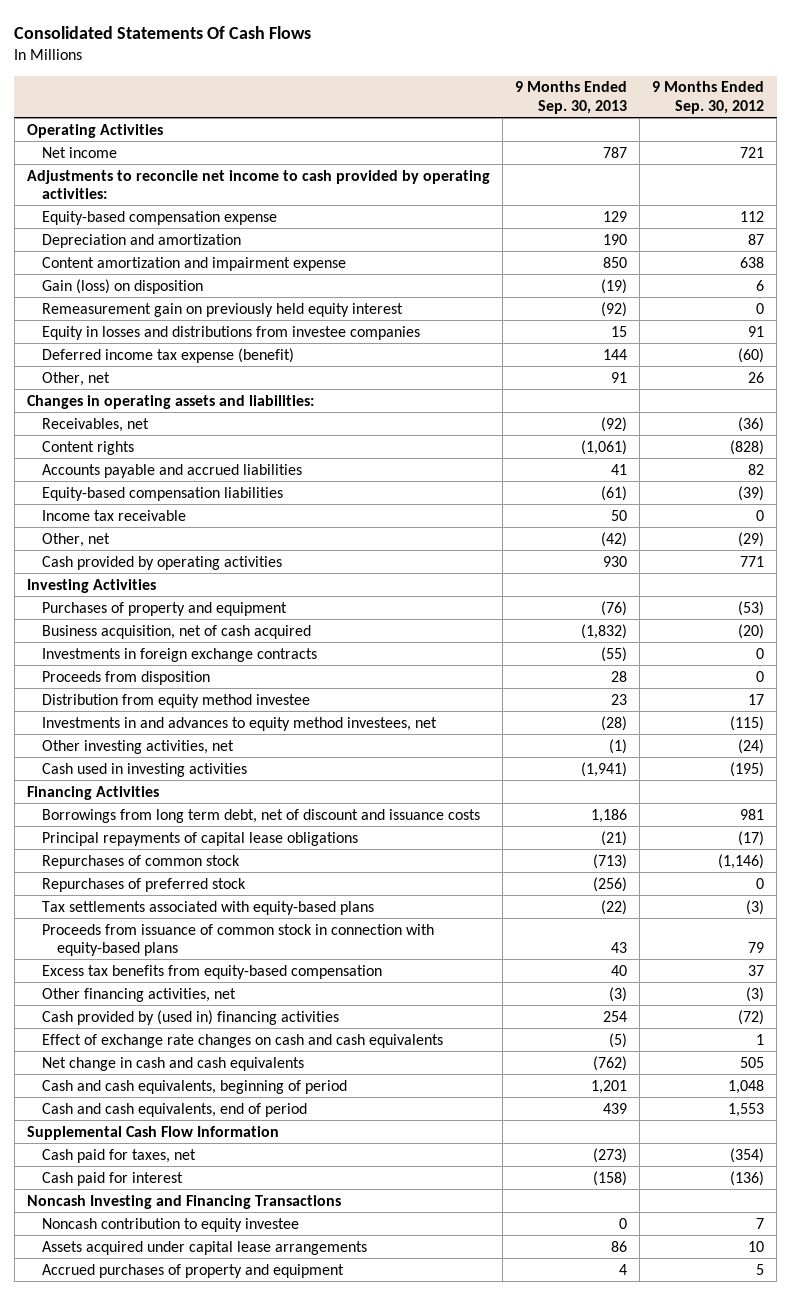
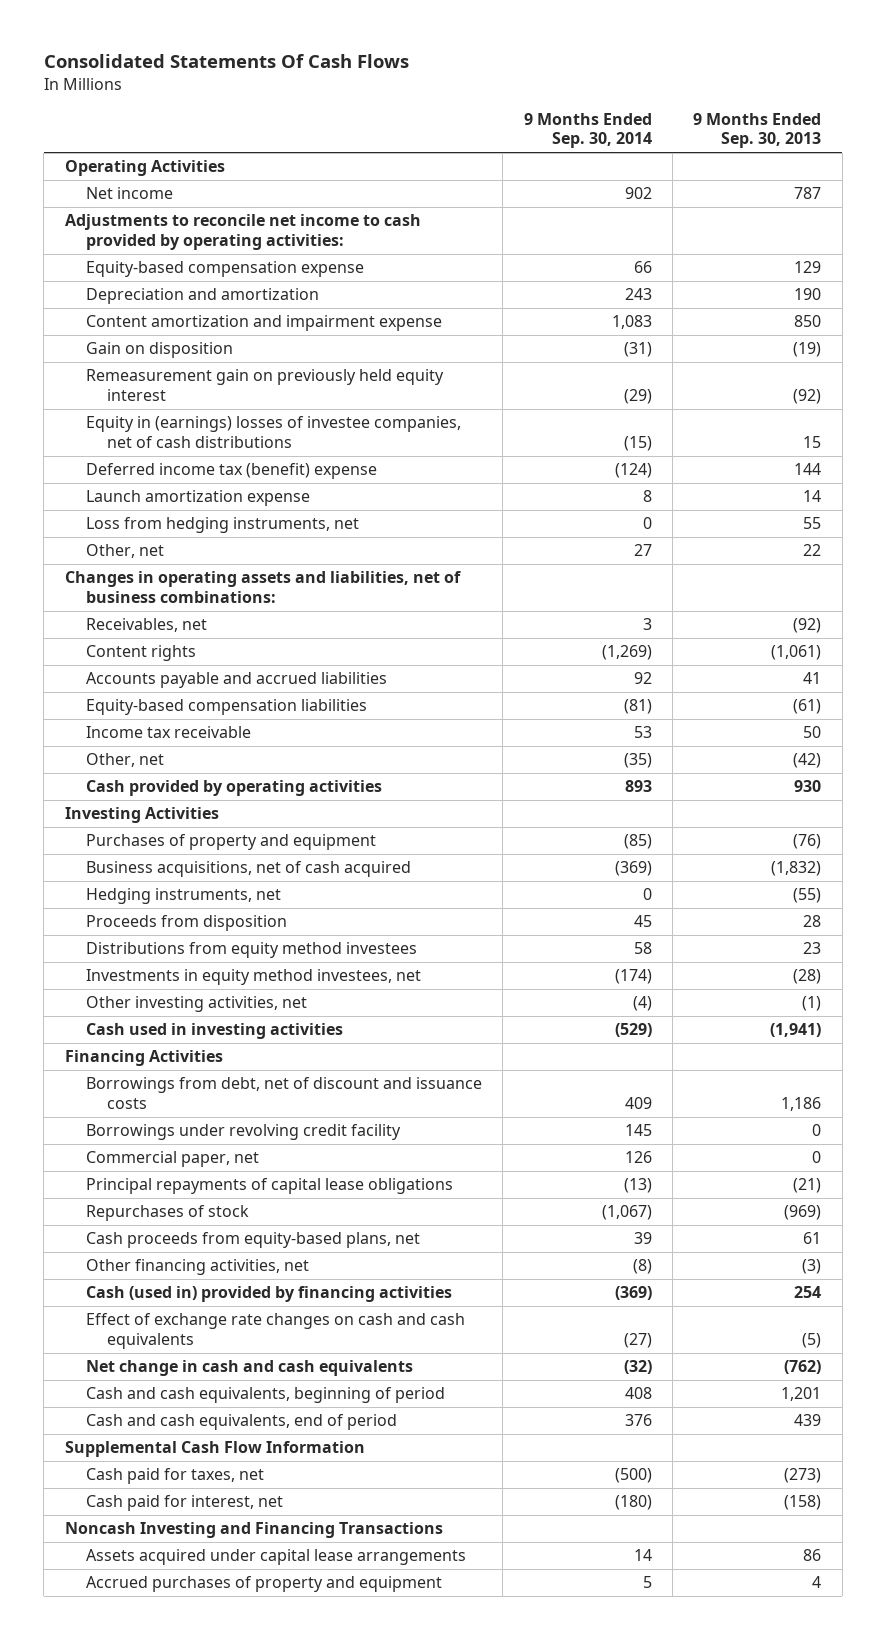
- | 9 Months Ended Sep. 30, 2013 | 9 Months Ended Sep. 30, 2012
+ | 9 Months Ended Sep. 30, 2014 | 9 Months Ended Sep. 30, 2013
- Gain (loss) on disposition | (19) | 6
+ Gain on disposition | (31) | (19)
- Equity in losses and distributions from investee companies | 15 | 91
- Deferred income tax expense (benefit) | 144 | (60)
- Other, net | 91 | 26
- Changes in operating assets and liabilities:
+ Equity in (earnings) losses of investee companies, net of cash distributions | (15) | 15
+ Deferred income tax (benefit) expense | (124) | 144
+ Launch amortization expense | 8 | 14
+ Loss from hedging instruments, net | 0 | 55
+ Other, net | 27 | 22
+ Changes in operating assets and liabilities, net of business combinations:
- Business acquisition, net of cash acquired | (1,832) | (20)
- Investments in foreign exchange contracts | (55) | 0
+ Business acquisitions, net of cash acquired | (369) | (1,832)
+ Hedging instruments, net | 0 | (55)
- Distribution from equity method investee | 23 | 17
- Investments in and advances to equity method investees, net | (28) | (115)
+ Distributions from equity method investees | 58 | 23
+ Investments in equity method investees, net | (174) | (28)
- Borrowings from long term debt, net of discount and issuance costs | 1,186 | 981
+ Borrowings from debt, net of discount and issuance costs | 409 | 1,186
+ Borrowings under revolving credit facility | 145 | 0
+ Commercial paper, net | 126 | 0
- Repurchases of common stock | (713) | (1,146)
- Repurchases of preferred stock | (256) | 0
- Tax settlements associated with equity-based plans | (22) | (3)
- Proceeds from issuance of common stock in connection with equity-based plans | 43 | 79
- Excess tax benefits from equity-based compensation | 40 | 37
+ Repurchases of stock | (1,067) | (969)
+ Cash proceeds from equity-based plans, net | 39 | 61
- Cash provided by (used in) financing activities | 254 | (72)
+ Cash (used in) provided by financing activities | (369) | 254
- Cash paid for interest | (158) | (136)
+ Cash paid for interest, net | (180) | (158)
- Noncash contribution to equity investee | 0 | 7

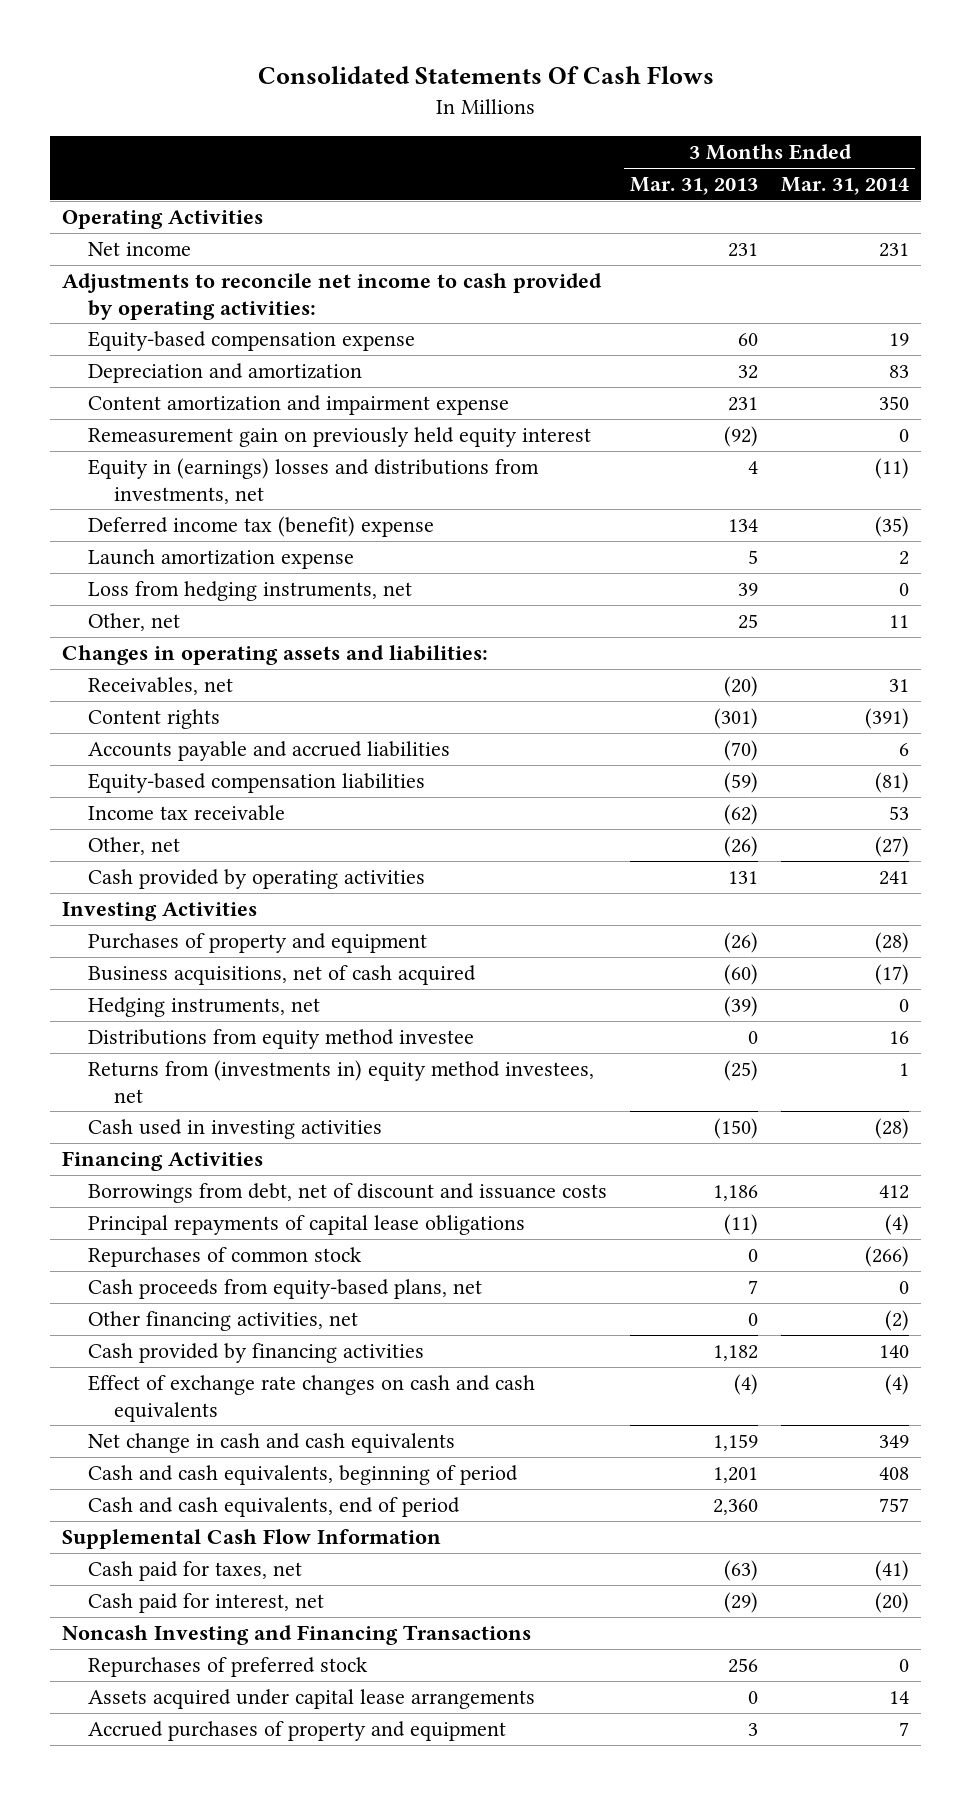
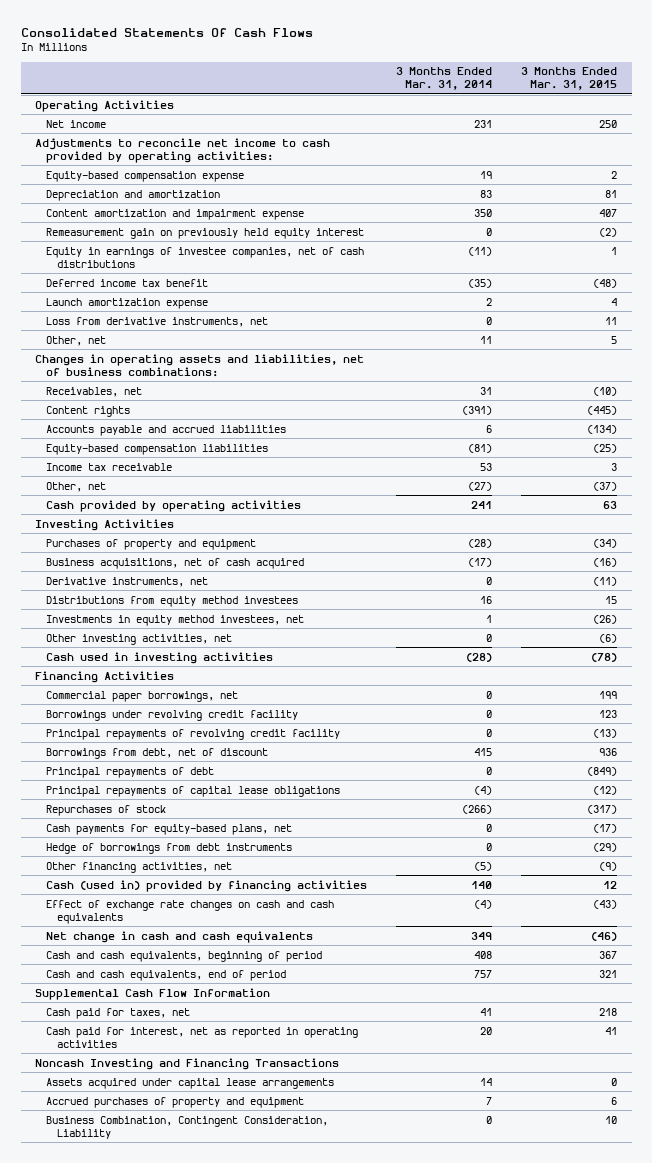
- | 3 Months Ended Mar. 31, 2013 | 3 Months Ended Mar. 31, 2014
+ | 3 Months Ended Mar. 31, 2014 | 3 Months Ended Mar. 31, 2015
- Equity in (earnings) losses and distributions from investments, net | 4 | (11)
- Deferred income tax (benefit) expense | 134 | (35)
+ Equity in earnings of investee companies, net of cash distributions | (11) | 1
+ Deferred income tax benefit | (35) | (48)
- Loss from hedging instruments, net | 39 | 0
+ Loss from derivative instruments, net | 0 | 11
- Changes in operating assets and liabilities:
+ Changes in operating assets and liabilities, net of business combinations:
- Hedging instruments, net | (39) | 0
- Distributions from equity method investee | 0 | 16
- Returns from (investments in) equity method investees, net | (25) | 1
+ Derivative instruments, net | 0 | (11)
+ Distributions from equity method investees | 16 | 15
+ Investments in equity method investees, net | 1 | (26)
+ Other investing activities, net | 0 | (6)
- Borrowings from debt, net of discount and issuance costs | 1,186 | 412
+ Commercial paper borrowings, net | 0 | 199
+ Borrowings under revolving credit facility | 0 | 123
+ Principal repayments of revolving credit facility | 0 | (13)
+ Borrowings from debt, net of discount | 415 | 936
+ Principal repayments of debt | 0 | (849)
- Repurchases of common stock | 0 | (266)
- Cash proceeds from equity-based plans, net | 7 | 0
- Other financing activities, net | 0 | (2)
- Cash provided by financing activities | 1,182 | 140
+ Repurchases of stock | (266) | (317)
+ Cash payments for equity-based plans, net | 0 | (17)
+ Hedge of borrowings from debt instruments | 0 | (29)
+ Other financing activities, net | (5) | (9)
+ Cash (used in) provided by financing activities | 140 | 12
- Cash paid for taxes, net | (63) | (41)
- Cash paid for interest, net | (29) | (20)
+ Cash paid for taxes, net | 41 | 218
+ Cash paid for interest, net as reported in operating activities | 20 | 41
- Repurchases of preferred stock | 256 | 0
+ Business Combination, Contingent Consideration, Liability | 0 | 10

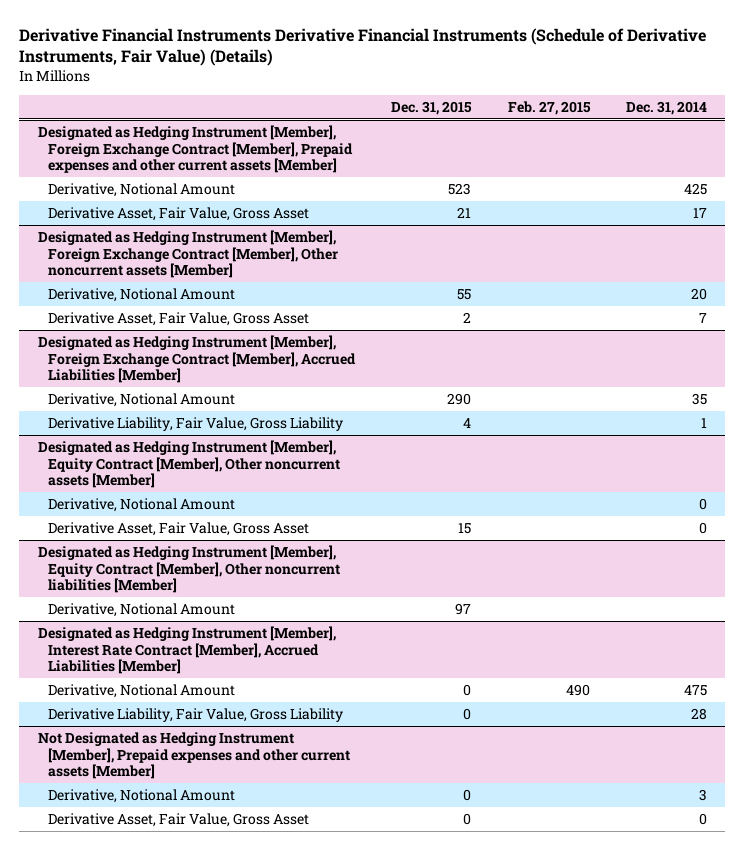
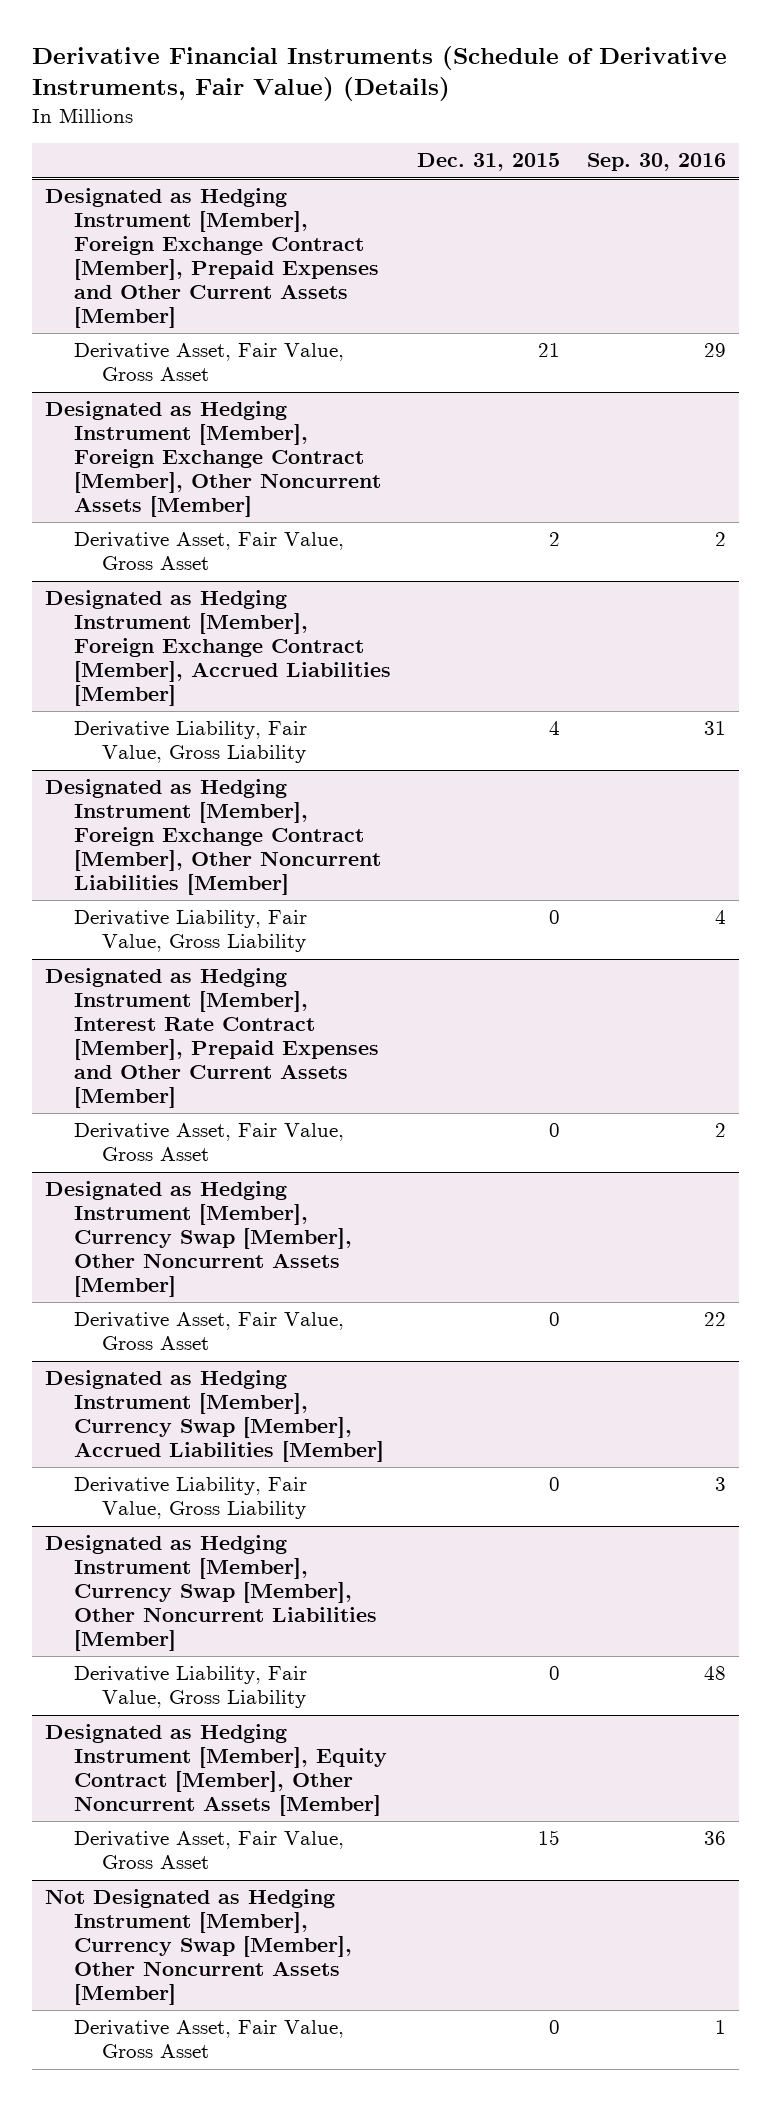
- Derivative Financial Instruments Derivative Financial Instruments (Schedule of Derivative Instruments, Fair Value) (Details)
+ Derivative Financial Instruments (Schedule of Derivative Instruments, Fair Value) (Details)
- | Dec. 31, 2015 | Feb. 27, 2015 | Dec. 31, 2014
+ | Dec. 31, 2015 | Sep. 30, 2016
- Designated as Hedging Instrument [Member], Foreign Exchange Contract [Member], Prepaid expenses and other current assets [Member]
- Derivative, Notional Amount | 523 | | 425
+ Designated as Hedging Instrument [Member], Foreign Exchange Contract [Member], Prepaid Expenses and Other Current Assets [Member]
- Designated as Hedging Instrument [Member], Foreign Exchange Contract [Member], Other noncurrent assets [Member]
- Derivative, Notional Amount | 55 | | 20
+ Designated as Hedging Instrument [Member], Foreign Exchange Contract [Member], Other Noncurrent Assets [Member]
@ Designated as Hedging Instrument [Member], Foreign Exchange Contract [Member], Accrued Liabilities [Member]
- Derivative, Notional Amount | 290 | | 35
- Designated as Hedging Instrument [Member], Equity Contract [Member], Other noncurrent assets [Member]
- Derivative, Notional Amount | | | 0
- Derivative Asset, Fair Value, Gross Asset | 15 | | 0
- Designated as Hedging Instrument [Member], Equity Contract [Member], Other noncurrent liabilities [Member]
- Derivative, Notional Amount | 97 | |
- Designated as Hedging Instrument [Member], Interest Rate Contract [Member], Accrued Liabilities [Member]
- Derivative, Notional Amount | 0 | 490 | 475
+ Designated as Hedging Instrument [Member], Foreign Exchange Contract [Member], Other Noncurrent Liabilities [Member]
- Not Designated as Hedging Instrument [Member], Prepaid expenses and other current assets [Member]
- Derivative, Notional Amount | 0 | | 3
+ Designated as Hedging Instrument [Member], Interest Rate Contract [Member], Prepaid Expenses and Other Current Assets [Member]
+ Designated as Hedging Instrument [Member], Currency Swap [Member], Other Noncurrent Assets [Member]
+ Derivative Asset, Fair Value, Gross Asset | 0 | 22
+ Designated as Hedging Instrument [Member], Currency Swap [Member], Accrued Liabilities [Member]
+ Derivative Liability, Fair Value, Gross Liability | 0 | 3
+ Designated as Hedging Instrument [Member], Currency Swap [Member], Other Noncurrent Liabilities [Member]
+ Derivative Liability, Fair Value, Gross Liability | 0 | 48
+ Designated as Hedging Instrument [Member], Equity Contract [Member], Other Noncurrent Assets [Member]
+ Derivative Asset, Fair Value, Gross Asset | 15 | 36
+ Not Designated as Hedging Instrument [Member], Currency Swap [Member], Other Noncurrent Assets [Member]
+ Derivative Asset, Fair Value, Gross Asset | 0 | 1

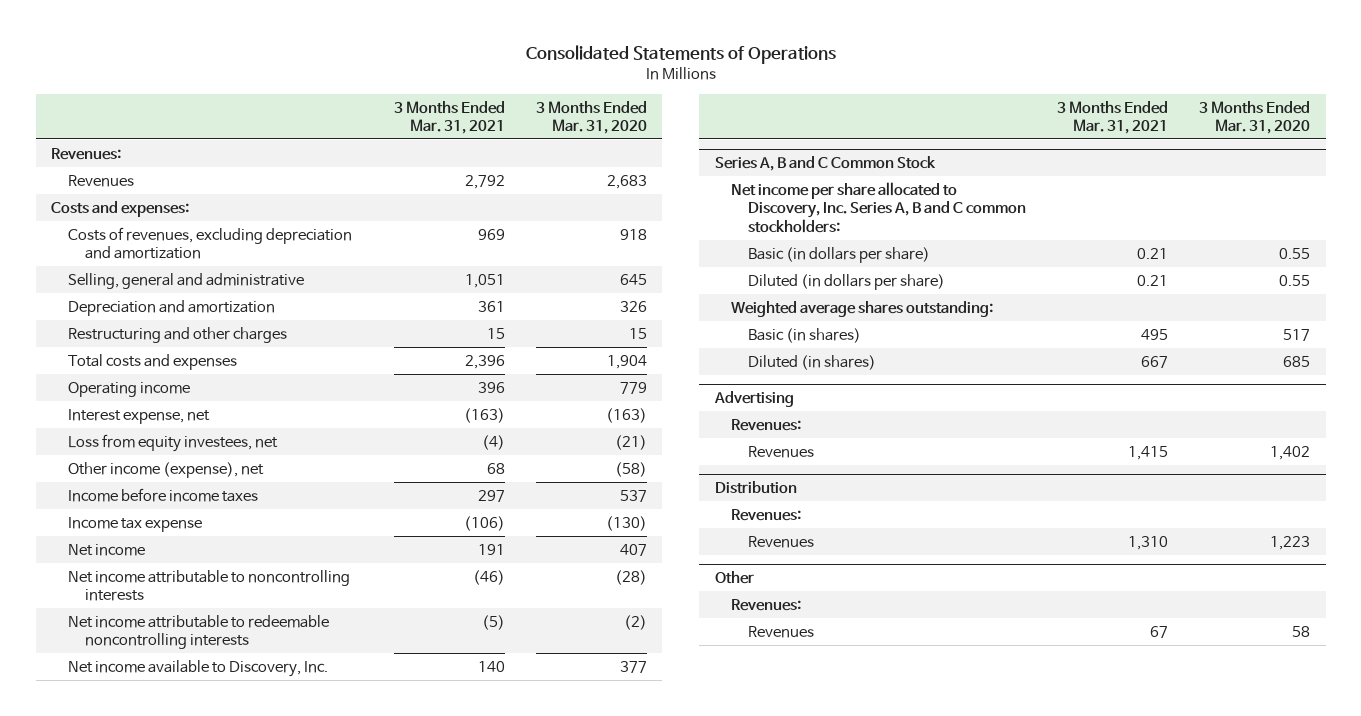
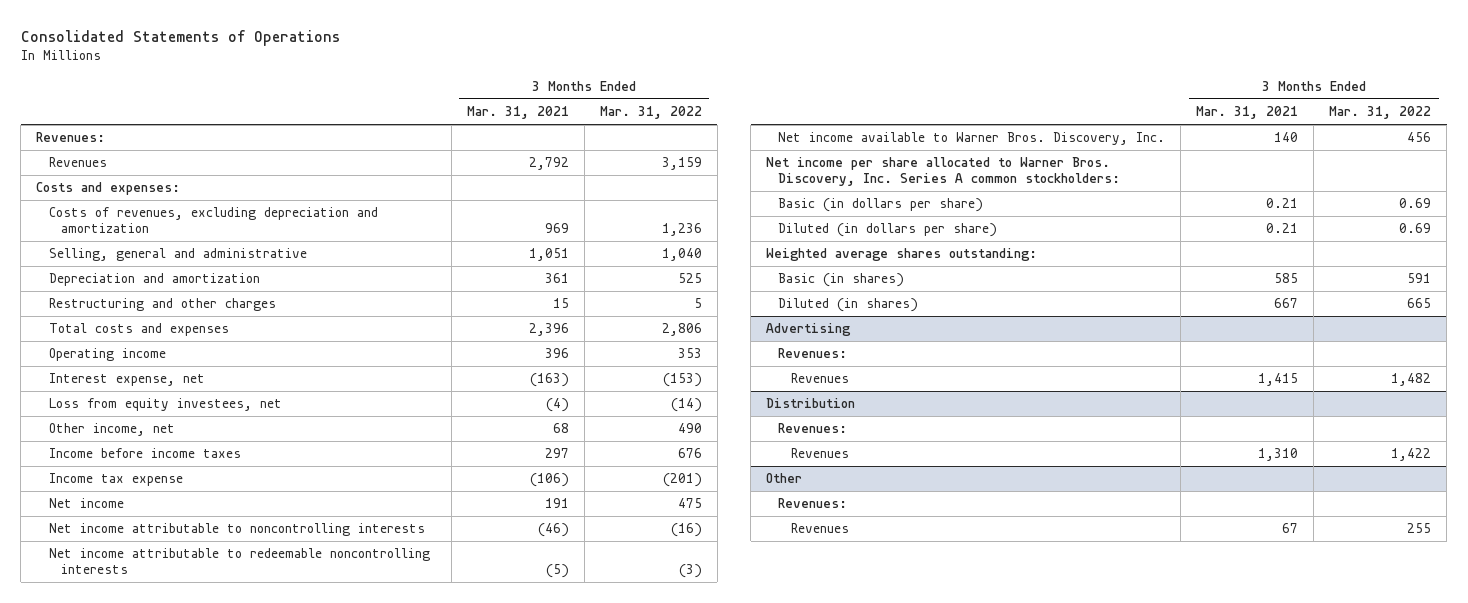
- | 3 Months Ended Mar. 31, 2021 | 3 Months Ended Mar. 31, 2020
+ | 3 Months Ended Mar. 31, 2021 | 3 Months Ended Mar. 31, 2022
- Other income (expense), net | 68 | (58)
+ Other income, net | 68 | 490
- Net income available to Discovery, Inc. | 140 | 377
- Series A, B and C Common Stock
- Net income per share allocated to Discovery, Inc. Series A, B and C common stockholders:
+ Net income available to Warner Bros. Discovery, Inc. | 140 | 456
+ Net income per share allocated to Warner Bros. Discovery, Inc. Series A common stockholders:
- Basic (in shares) | 495 | 517
+ Basic (in shares) | 585 | 591

